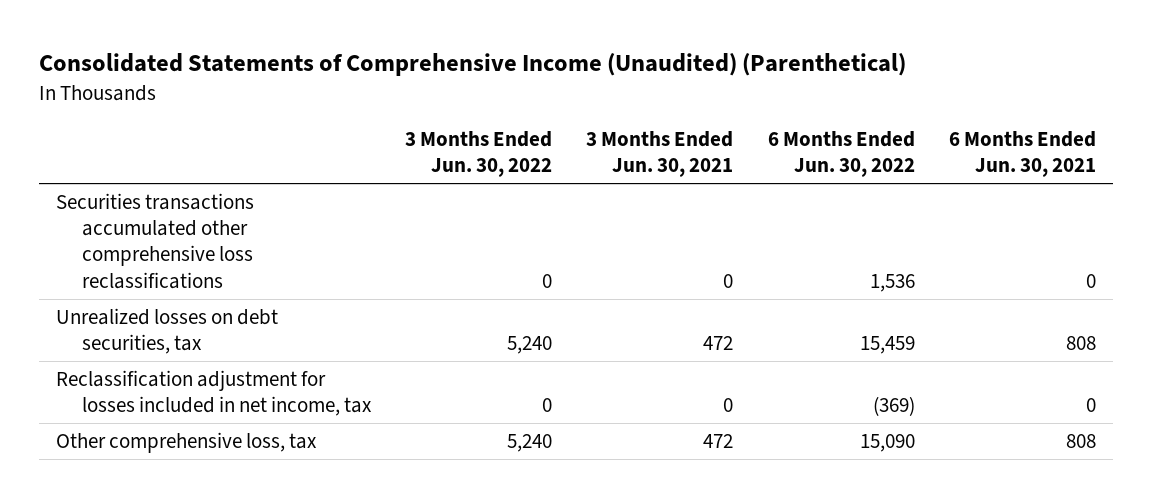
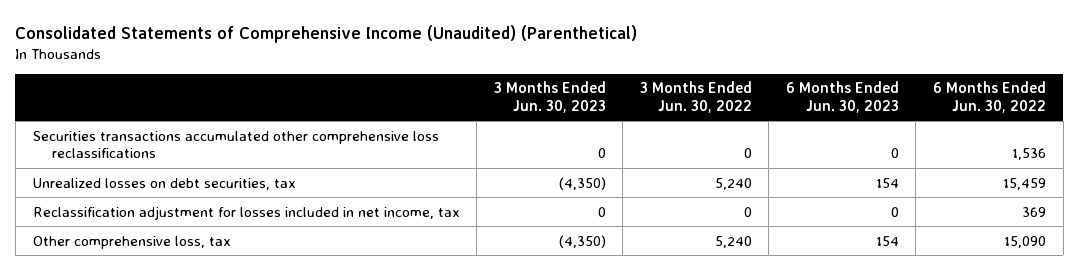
- | 3 Months Ended Jun. 30, 2022 | 3 Months Ended Jun. 30, 2021 | 6 Months Ended Jun. 30, 2022 | 6 Months Ended Jun. 30, 2021
+ | 3 Months Ended Jun. 30, 2023 | 3 Months Ended Jun. 30, 2022 | 6 Months Ended Jun. 30, 2023 | 6 Months Ended Jun. 30, 2022
- Reclassification adjustment for losses included in net income, tax | 0 | 0 | (369) | 0
+ Reclassification adjustment for losses included in net income, tax | 0 | 0 | 0 | 369

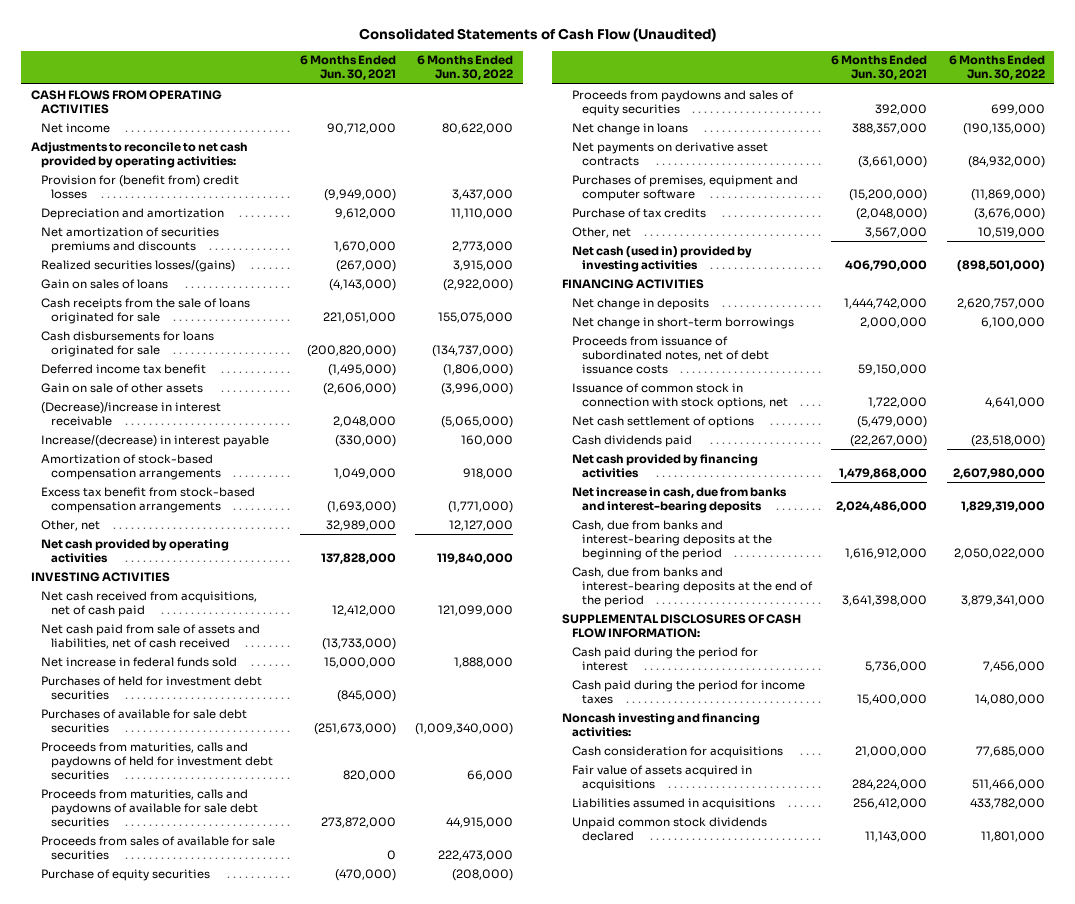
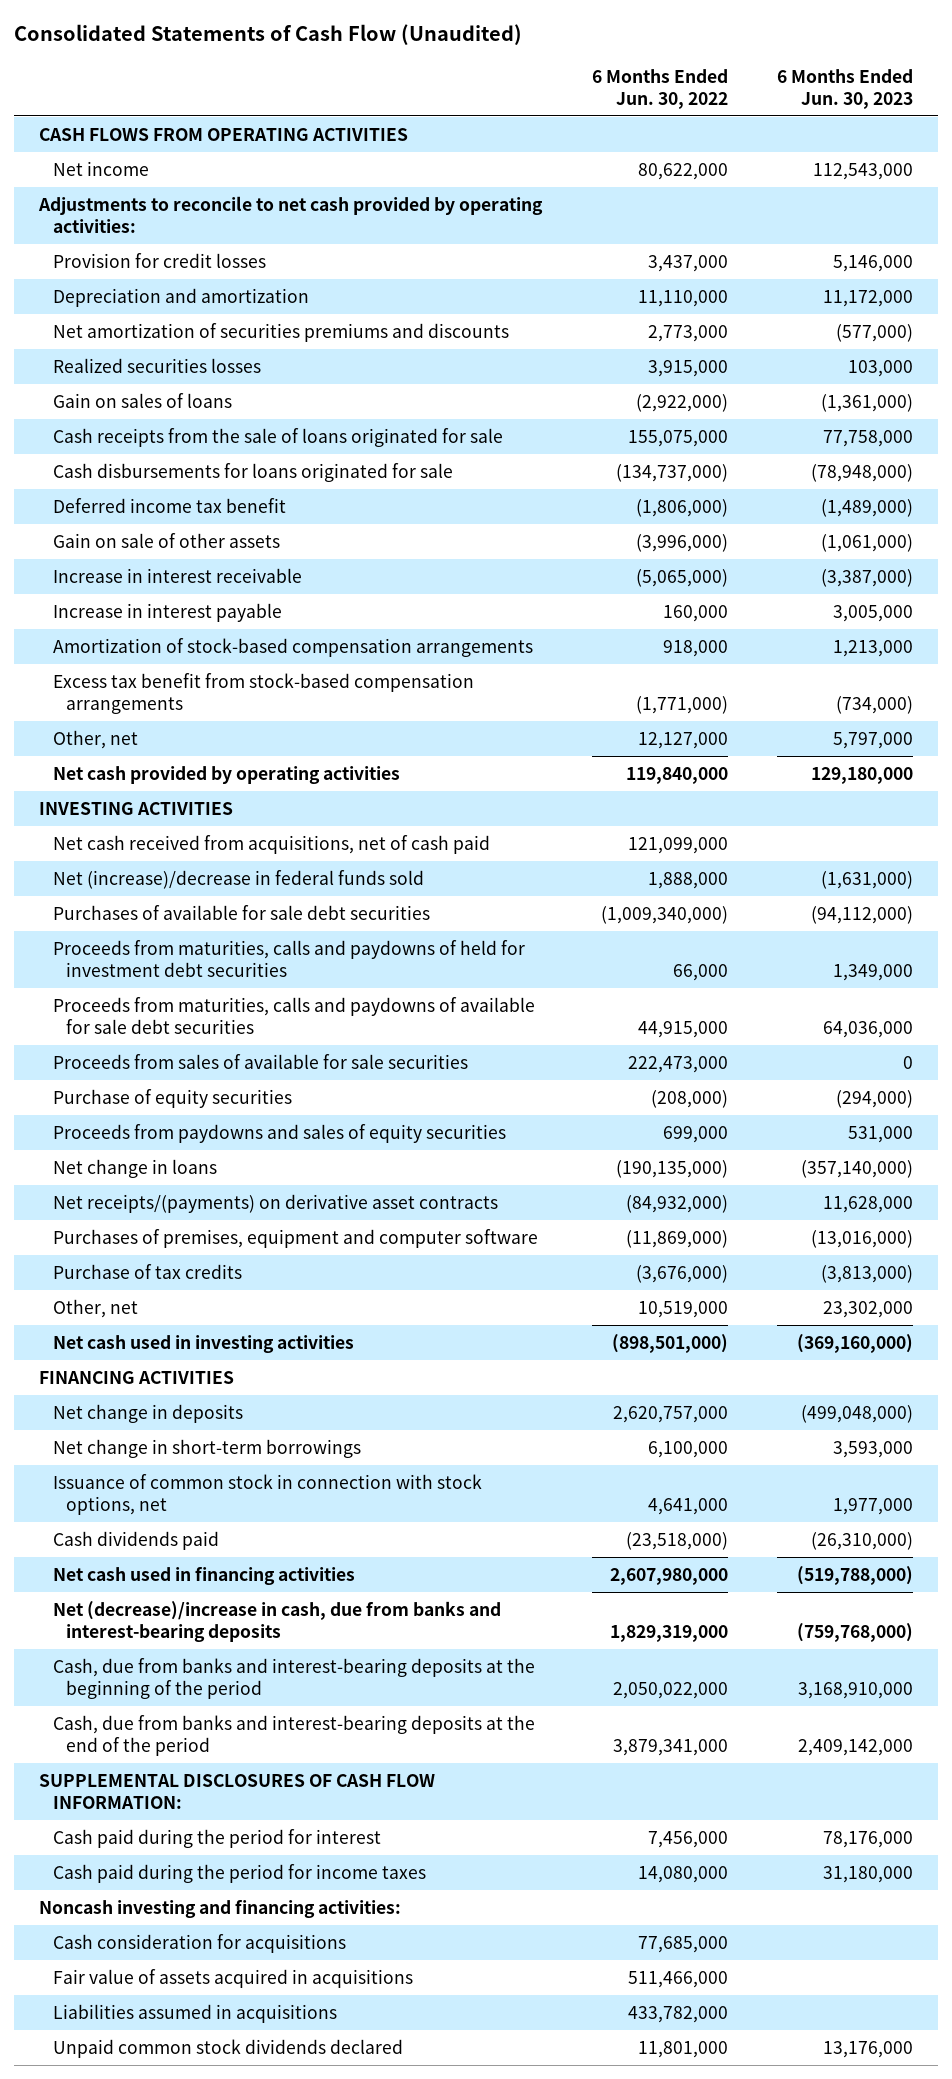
- | 6 Months Ended Jun. 30, 2021 | 6 Months Ended Jun. 30, 2022
+ | 6 Months Ended Jun. 30, 2022 | 6 Months Ended Jun. 30, 2023
- Provision for (benefit from) credit losses | (9,949,000) | 3,437,000
+ Provision for credit losses | 3,437,000 | 5,146,000
- Realized securities losses/(gains) | (267,000) | 3,915,000
+ Realized securities losses | 3,915,000 | 103,000
- (Decrease)/increase in interest receivable | 2,048,000 | (5,065,000)
- Increase/(decrease) in interest payable | (330,000) | 160,000
+ Increase in interest receivable | (5,065,000) | (3,387,000)
+ Increase in interest payable | 160,000 | 3,005,000
- Net cash paid from sale of assets and liabilities, net of cash received | (13,733,000) |
- Net increase in federal funds sold | 15,000,000 | 1,888,000
- Purchases of held for investment debt securities | (845,000) |
+ Net (increase)/decrease in federal funds sold | 1,888,000 | (1,631,000)
- Net payments on derivative asset contracts | (3,661,000) | (84,932,000)
+ Net receipts/(payments) on derivative asset contracts | (84,932,000) | 11,628,000
- Net cash (used in) provided by investing activities | 406,790,000 | (898,501,000)
+ Net cash used in investing activities | (898,501,000) | (369,160,000)
- Proceeds from issuance of subordinated notes, net of debt issuance costs | 59,150,000 |
- Net cash settlement of options | (5,479,000) |
- Net cash provided by financing activities | 1,479,868,000 | 2,607,980,000
- Net increase in cash, due from banks and interest-bearing deposits | 2,024,486,000 | 1,829,319,000
+ Net cash used in financing activities | 2,607,980,000 | (519,788,000)
+ Net (decrease)/increase in cash, due from banks and interest-bearing deposits | 1,829,319,000 | (759,768,000)

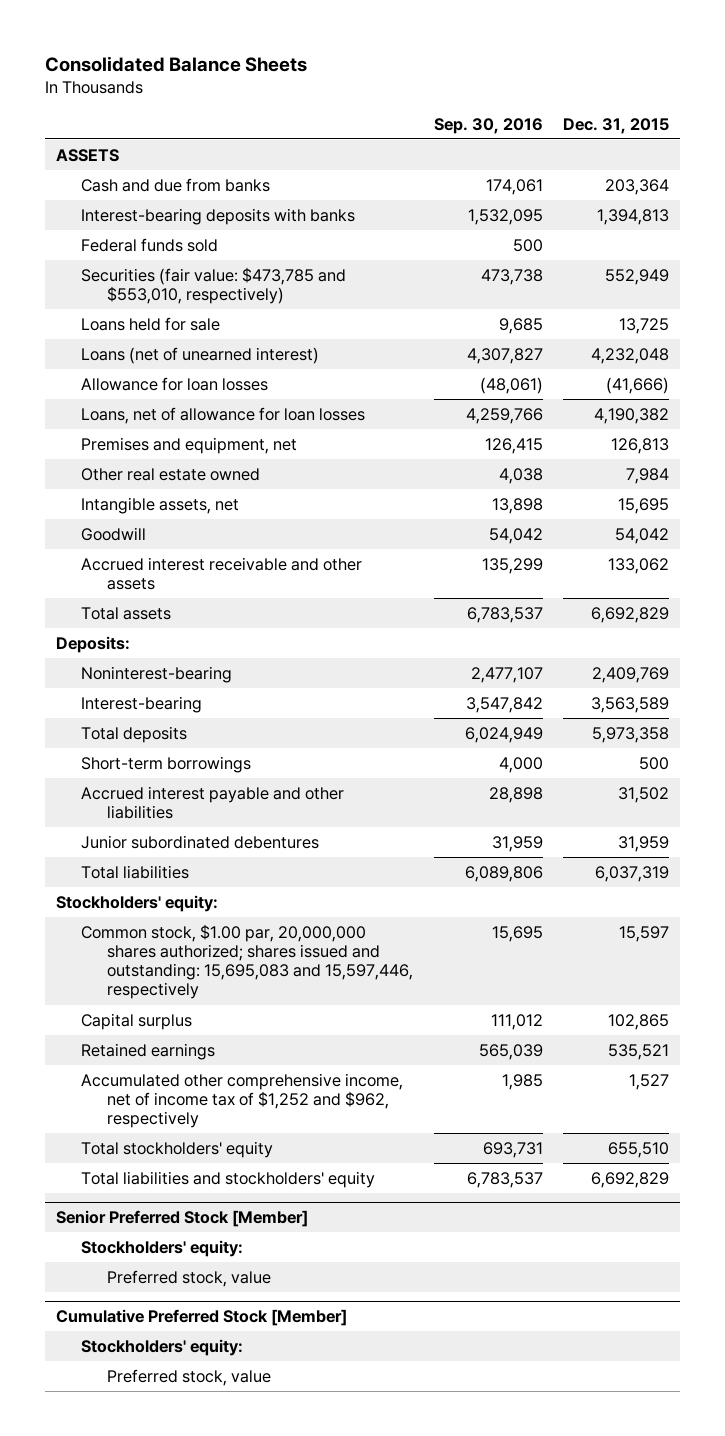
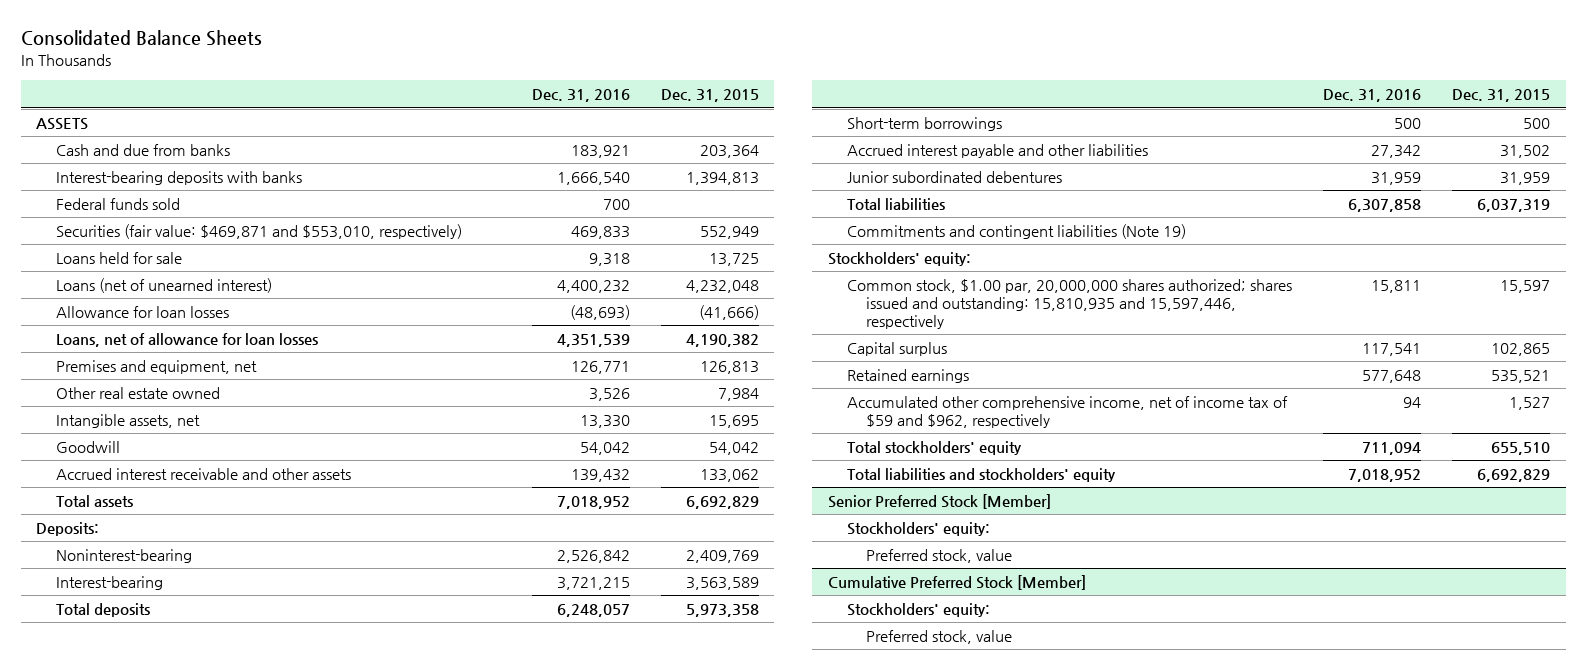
- | Sep. 30, 2016 | Dec. 31, 2015
+ | Dec. 31, 2016 | Dec. 31, 2015
- Securities (fair value: $473,785 and $553,010, respectively) | 473,738 | 552,949
+ Securities (fair value: $469,871 and $553,010, respectively) | 469,833 | 552,949
+ Commitments and contingent liabilities (Note 19)
- Common stock, $1.00 par, 20,000,000 shares authorized; shares issued and outstanding: 15,695,083 and 15,597,446, respectively | 15,695 | 15,597
+ Common stock, $1.00 par, 20,000,000 shares authorized; shares issued and outstanding: 15,810,935 and 15,597,446, respectively | 15,811 | 15,597
- Accumulated other comprehensive income, net of income tax of $1,252 and $962, respectively | 1,985 | 1,527
+ Accumulated other comprehensive income, net of income tax of $59 and $962, respectively | 94 | 1,527

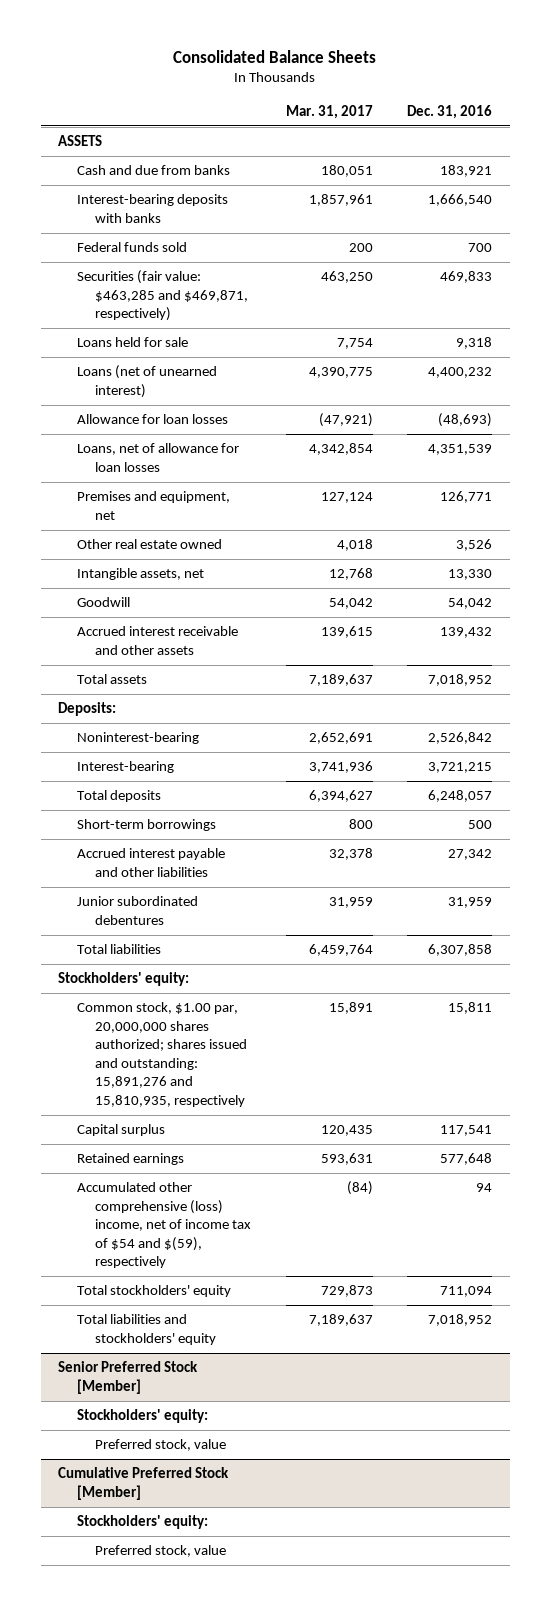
- | Dec. 31, 2016 | Dec. 31, 2015
+ | Mar. 31, 2017 | Dec. 31, 2016
- Securities (fair value: $469,871 and $553,010, respectively) | 469,833 | 552,949
+ Securities (fair value: $463,285 and $469,871, respectively) | 463,250 | 469,833
- Commitments and contingent liabilities (Note 19)
- Common stock, $1.00 par, 20,000,000 shares authorized; shares issued and outstanding: 15,810,935 and 15,597,446, respectively | 15,811 | 15,597
+ Common stock, $1.00 par, 20,000,000 shares authorized; shares issued and outstanding: 15,891,276 and 15,810,935, respectively | 15,891 | 15,811
- Accumulated other comprehensive income, net of income tax of $59 and $962, respectively | 94 | 1,527
+ Accumulated other comprehensive (loss) income, net of income tax of $54 and $(59), respectively | (84) | 94

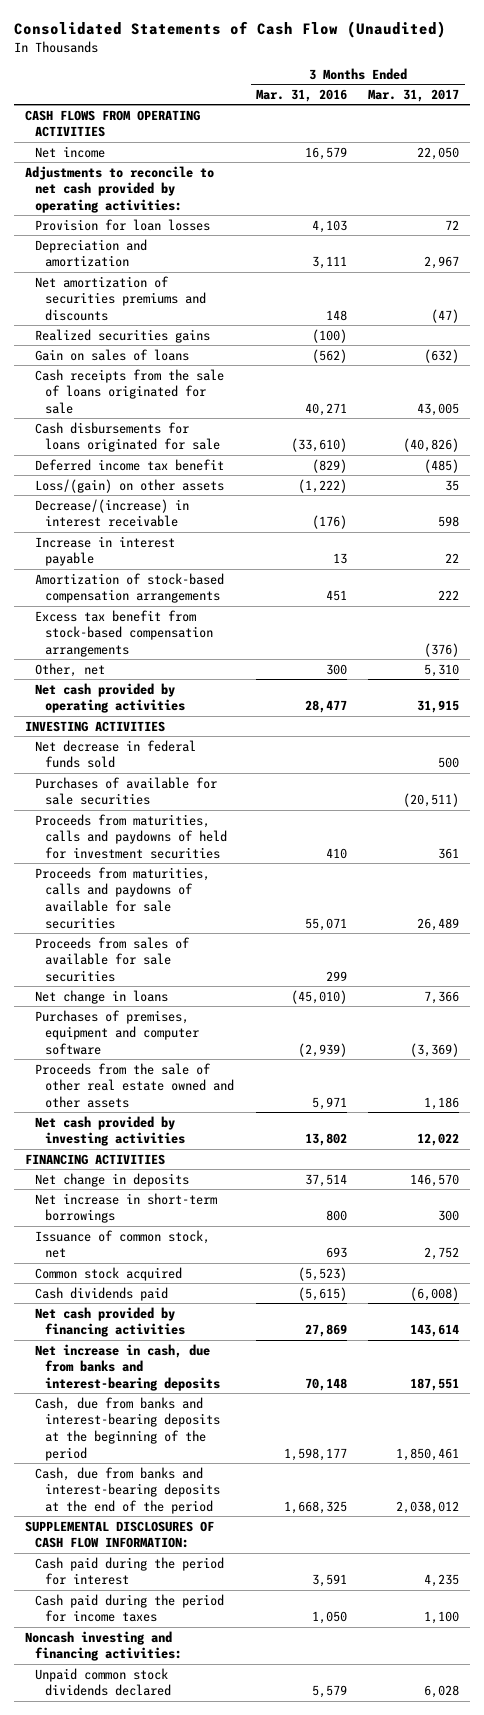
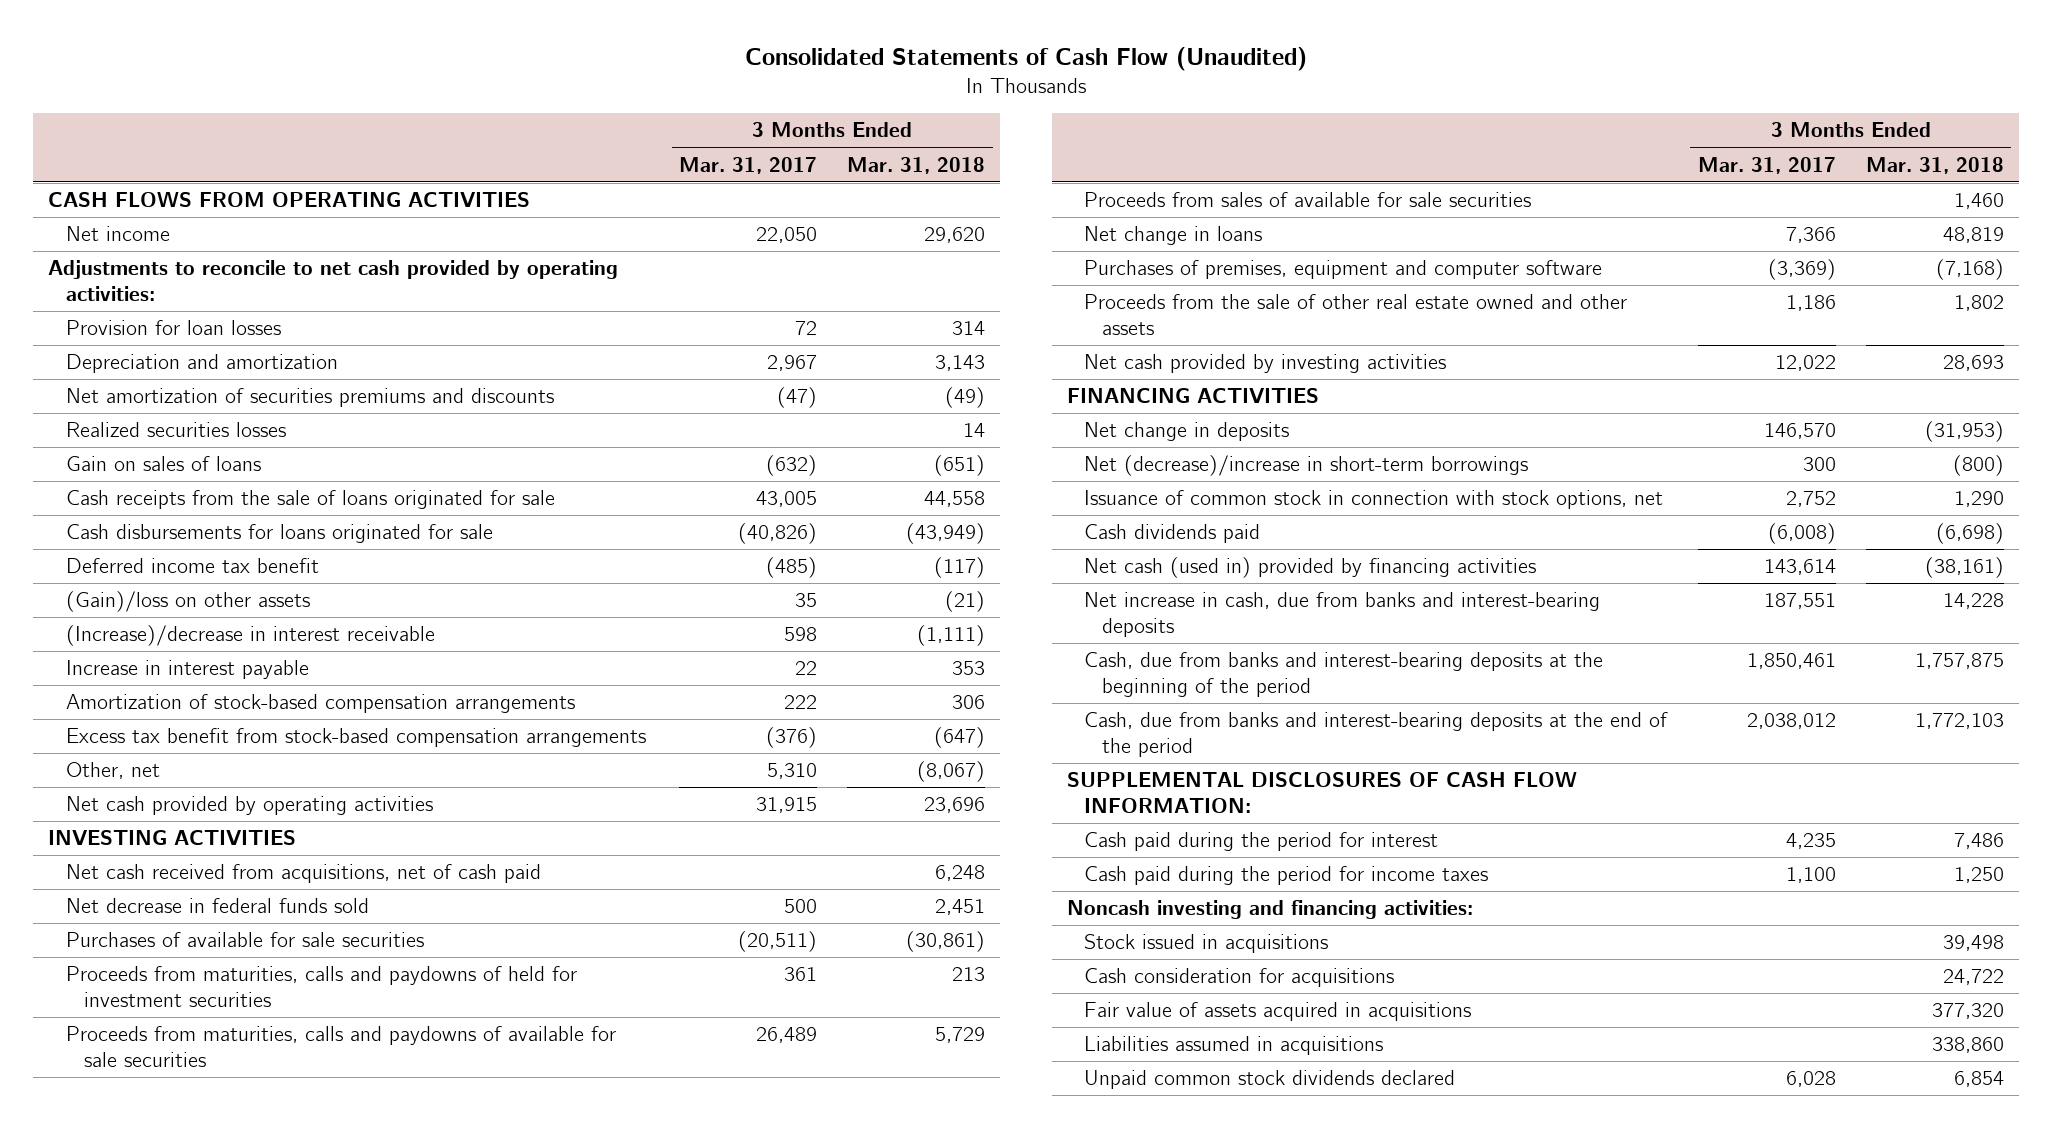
- | 3 Months Ended Mar. 31, 2016 | 3 Months Ended Mar. 31, 2017
+ | 3 Months Ended Mar. 31, 2017 | 3 Months Ended Mar. 31, 2018
- Realized securities gains | (100) |
+ Realized securities losses | | 14
- Loss/(gain) on other assets | (1,222) | 35
- Decrease/(increase) in interest receivable | (176) | 598
+ (Gain)/loss on other assets | 35 | (21)
+ (Increase)/decrease in interest receivable | 598 | (1,111)
+ Net cash received from acquisitions, net of cash paid | | 6,248
- Net increase in short-term borrowings | 800 | 300
- Issuance of common stock, net | 693 | 2,752
- Common stock acquired | (5,523) |
+ Net (decrease)/increase in short-term borrowings | 300 | (800)
+ Issuance of common stock in connection with stock options, net | 2,752 | 1,290
- Net cash provided by financing activities | 27,869 | 143,614
+ Net cash (used in) provided by financing activities | 143,614 | (38,161)
+ Stock issued in acquisitions | | 39,498
+ Cash consideration for acquisitions | | 24,722
+ Fair value of assets acquired in acquisitions | | 377,320
+ Liabilities assumed in acquisitions | | 338,860

